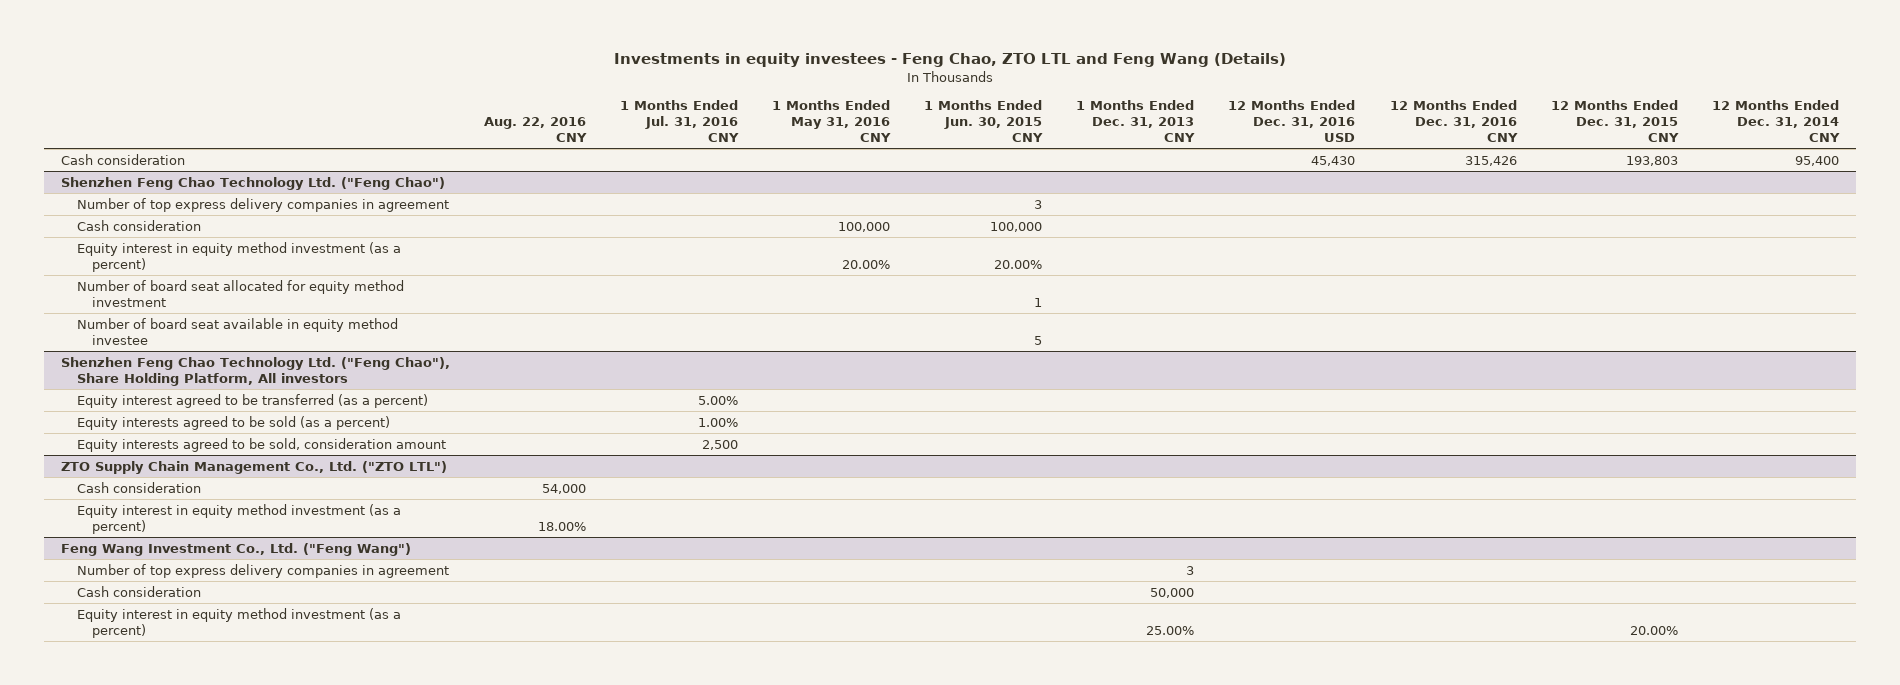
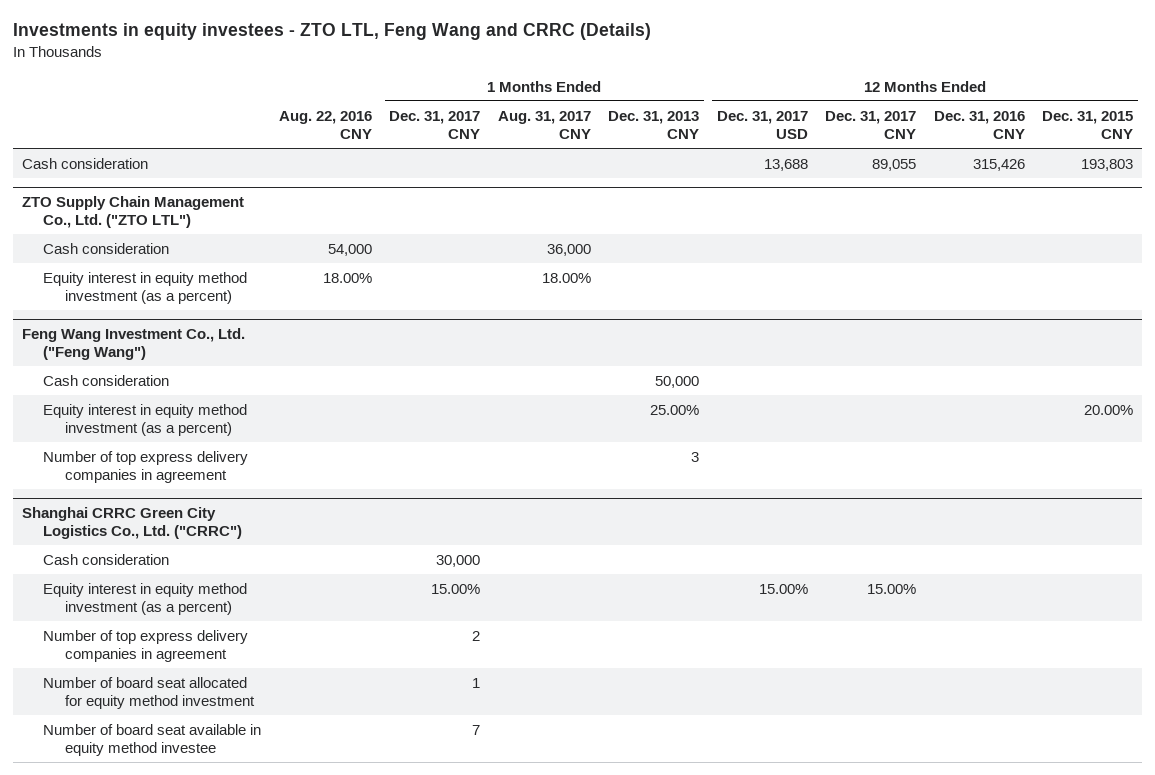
- Investments in equity investees - Feng Chao, ZTO LTL and Feng Wang (Details)
+ Investments in equity investees - ZTO LTL, Feng Wang and CRRC (Details)
- | Aug. 22, 2016 CNY | 1 Months Ended Jul. 31, 2016 CNY | 1 Months Ended May 31, 2016 CNY | 1 Months Ended Jun. 30, 2015 CNY | 1 Months Ended Dec. 31, 2013 CNY | 12 Months Ended Dec. 31, 2016 USD | 12 Months Ended Dec. 31, 2016 CNY | 12 Months Ended Dec. 31, 2015 CNY | 12 Months Ended Dec. 31, 2014 CNY
+ | Aug. 22, 2016 CNY | 1 Months Ended Dec. 31, 2017 CNY | 1 Months Ended Aug. 31, 2017 CNY | 1 Months Ended Dec. 31, 2013 CNY | 12 Months Ended Dec. 31, 2017 USD | 12 Months Ended Dec. 31, 2017 CNY | 12 Months Ended Dec. 31, 2016 CNY | 12 Months Ended Dec. 31, 2015 CNY
- Shenzhen Feng Chao Technology Ltd. ("Feng Chao")
- Number of top express delivery companies in agreement | | | | 3 | | | | |
- Cash consideration | | | 100,000 | 100,000 | | | | |
- Equity interest in equity method investment (as a percent) | | | 20.00% | 20.00% | | | | |
- Number of board seat allocated for equity method investment | | | | 1 | | | | |
- Number of board seat available in equity method investee | | | | 5 | | | | |
- Shenzhen Feng Chao Technology Ltd. ("Feng Chao"), Share Holding Platform, All investors
- Equity interest agreed to be transferred (as a percent) | | 5.00% | | | | | | |
- Equity interests agreed to be sold (as a percent) | | 1.00% | | | | | | |
- Equity interests agreed to be sold, consideration amount | | 2,500 | | | | | | |
@ Feng Wang Investment Co., Ltd. ("Feng Wang")
moved down: Number of top express delivery companies in agreement | | | | 3 | | | |
+ Shanghai CRRC Green City Logistics Co., Ltd. ("CRRC")
+ Cash consideration | | 30,000 | | | | | |
+ Equity interest in equity method investment (as a percent) | | 15.00% | | | 15.00% | 15.00% | |
+ Number of top express delivery companies in agreement | | 2 | | | | | |
+ Number of board seat allocated for equity method investment | | 1 | | | | | |
+ Number of board seat available in equity method investee | | 7 | | | | | |

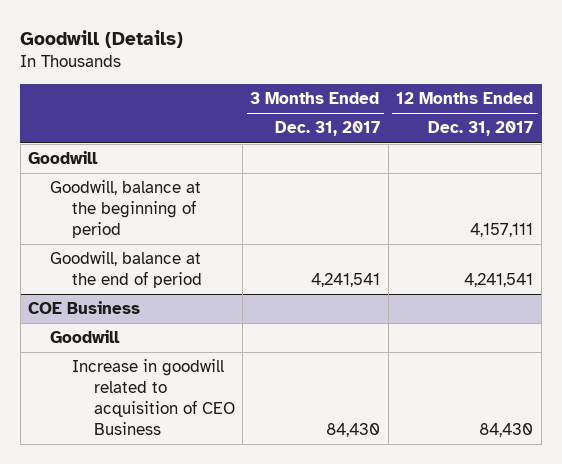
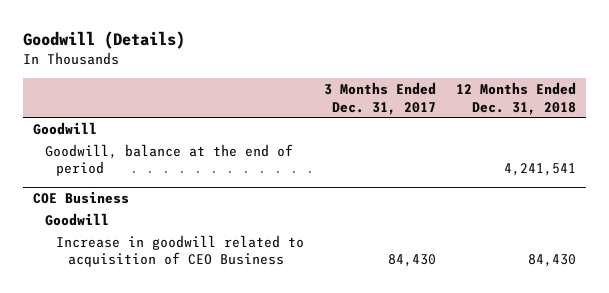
- | 3 Months Ended Dec. 31, 2017 | 12 Months Ended Dec. 31, 2017
+ | 3 Months Ended Dec. 31, 2017 | 12 Months Ended Dec. 31, 2018
- Goodwill, balance at the beginning of period | | 4,157,111
- Goodwill, balance at the end of period | 4,241,541 | 4,241,541
+ Goodwill, balance at the end of period | | 4,241,541

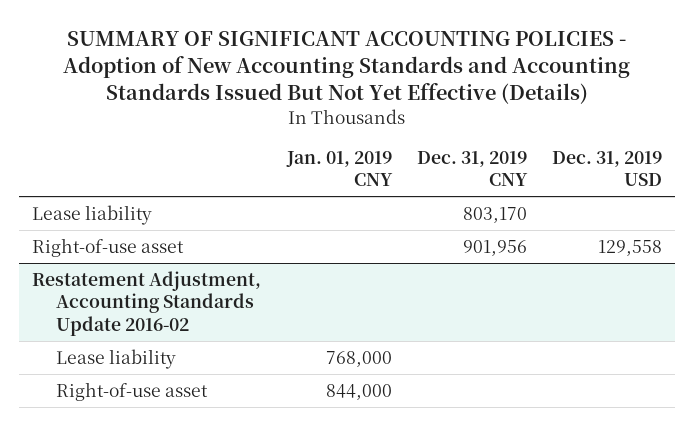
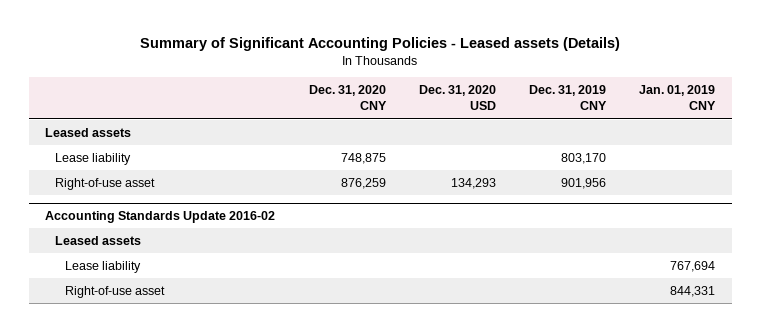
- SUMMARY OF SIGNIFICANT ACCOUNTING POLICIES - Adoption of New Accounting Standards and Accounting Standards Issued But Not Yet Effective (Details)
+ Summary of Significant Accounting Policies - Leased assets (Details)
- | Jan. 01, 2019 CNY | Dec. 31, 2019 CNY | Dec. 31, 2019 USD
+ | Dec. 31, 2020 CNY | Dec. 31, 2020 USD | Dec. 31, 2019 CNY | Jan. 01, 2019 CNY
+ Leased assets
- Restatement Adjustment, Accounting Standards Update 2016-02
- Lease liability | 768,000 | |
- Right-of-use asset | 844,000 | |
+ Accounting Standards Update 2016-02
+ Leased assets
+ Lease liability | | | | 767,694
+ Right-of-use asset | | | | 844,331

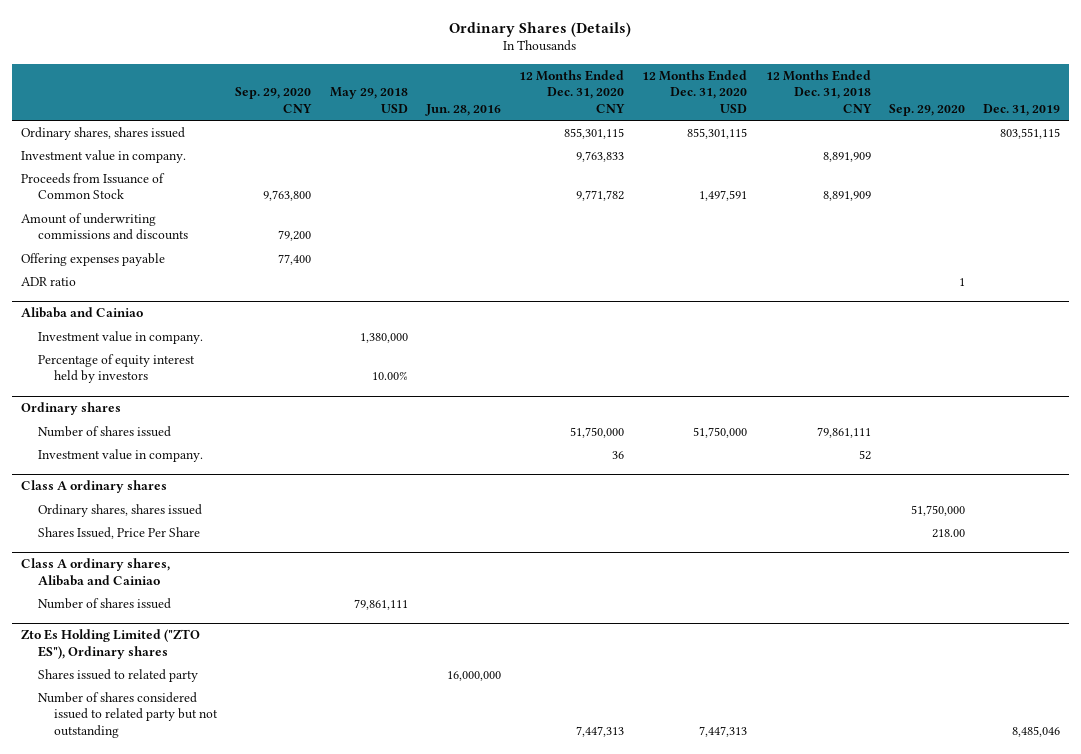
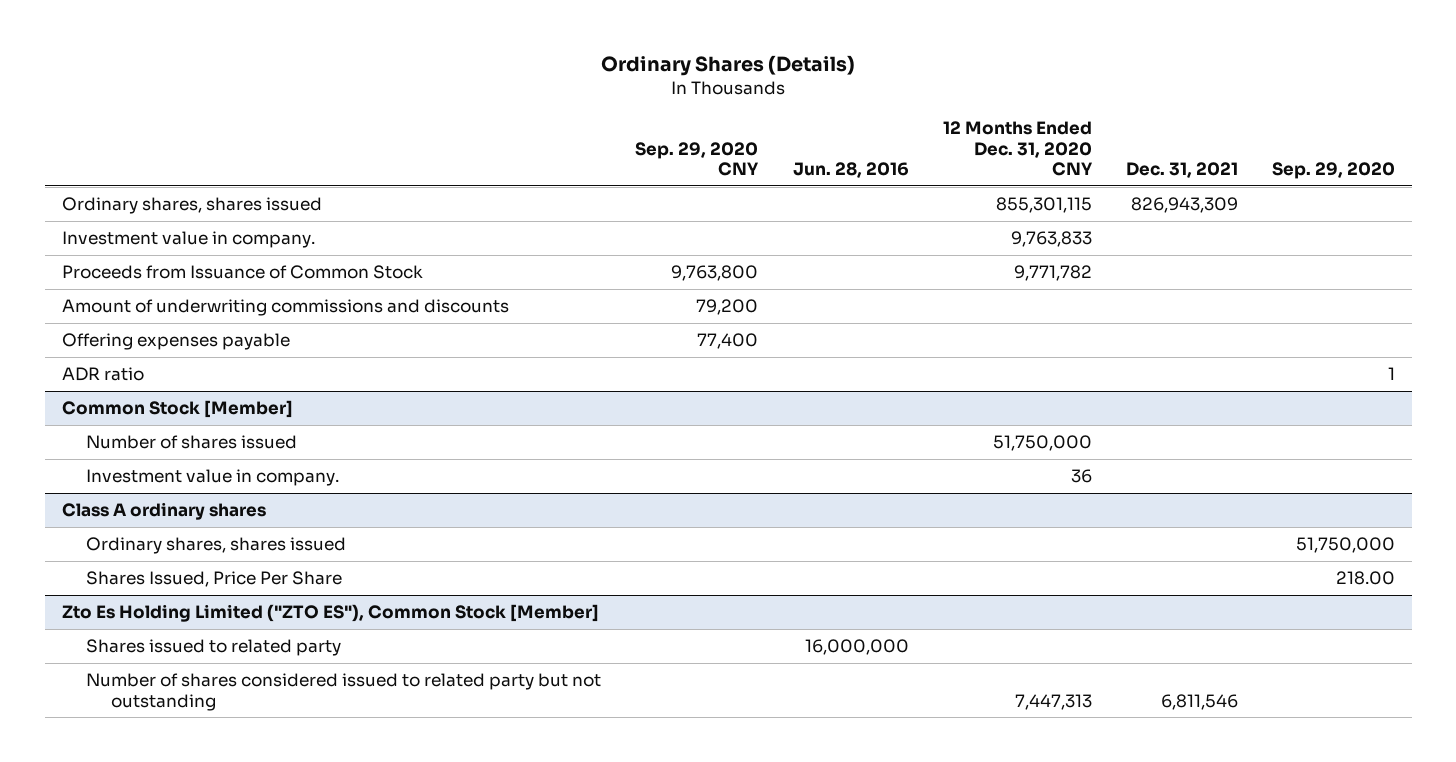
- | Sep. 29, 2020 CNY | May 29, 2018 USD | Jun. 28, 2016 | 12 Months Ended Dec. 31, 2020 CNY | 12 Months Ended Dec. 31, 2020 USD | 12 Months Ended Dec. 31, 2018 CNY | Sep. 29, 2020 | Dec. 31, 2019
+ | Sep. 29, 2020 CNY | Jun. 28, 2016 | 12 Months Ended Dec. 31, 2020 CNY | Dec. 31, 2021 | Sep. 29, 2020
- Alibaba and Cainiao
- Investment value in company. | | 1,380,000 | | | | | |
- Percentage of equity interest held by investors | | 10.00% | | | | | |
- Ordinary shares
+ Common Stock [Member]
- Class A ordinary shares, Alibaba and Cainiao
- Number of shares issued | | 79,861,111 | | | | | |
- Zto Es Holding Limited ("ZTO ES"), Ordinary shares
+ Zto Es Holding Limited ("ZTO ES"), Common Stock [Member]

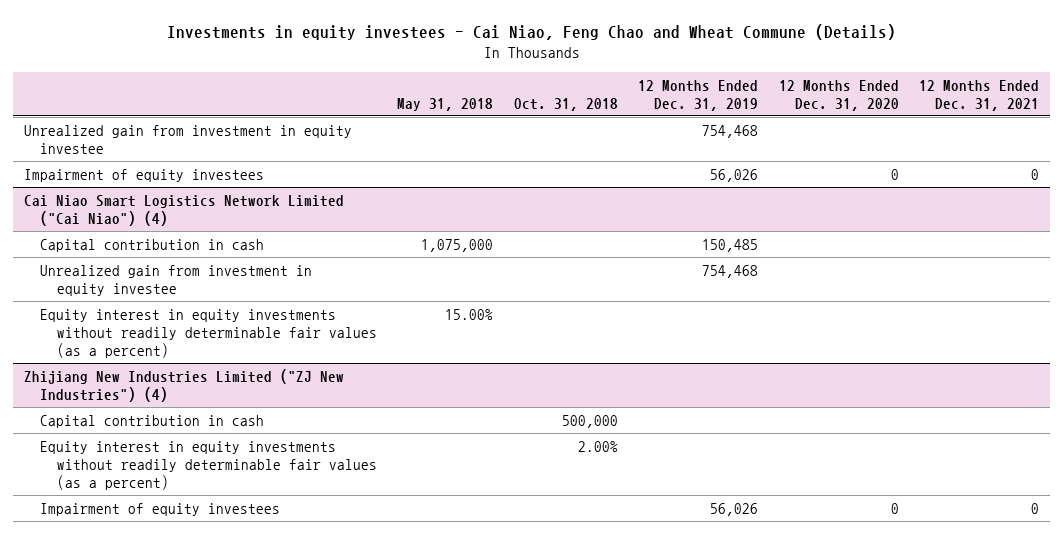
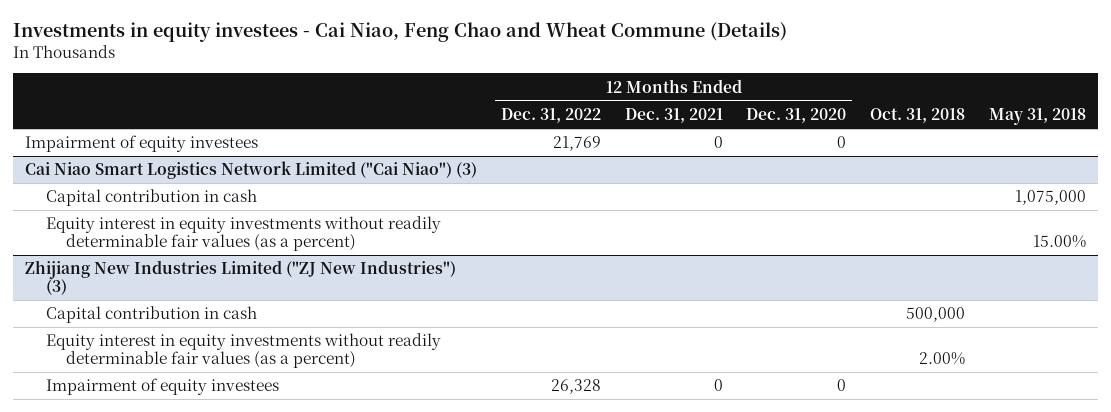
- | May 31, 2018 | Oct. 31, 2018 | 12 Months Ended Dec. 31, 2019 | 12 Months Ended Dec. 31, 2020 | 12 Months Ended Dec. 31, 2021
+ | 12 Months Ended Dec. 31, 2022 | 12 Months Ended Dec. 31, 2021 | 12 Months Ended Dec. 31, 2020 | Oct. 31, 2018 | May 31, 2018
- Unrealized gain from investment in equity investee | | | 754,468 | |
- Cai Niao Smart Logistics Network Limited ("Cai Niao") (4)
+ Cai Niao Smart Logistics Network Limited ("Cai Niao") (3)
- Unrealized gain from investment in equity investee | | | 754,468 | |
- Zhijiang New Industries Limited ("ZJ New Industries") (4)
+ Zhijiang New Industries Limited ("ZJ New Industries") (3)

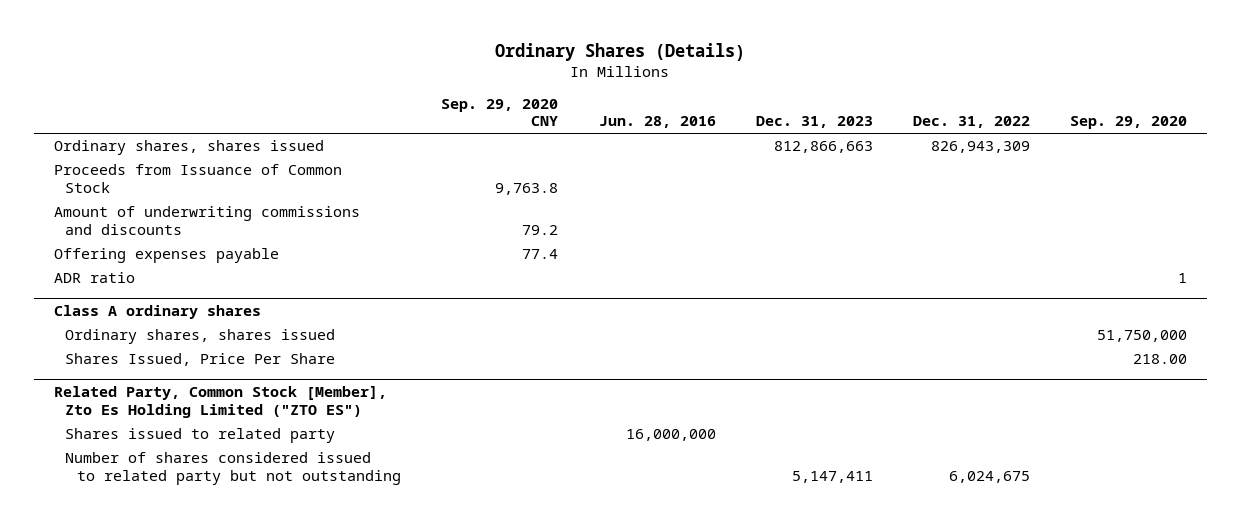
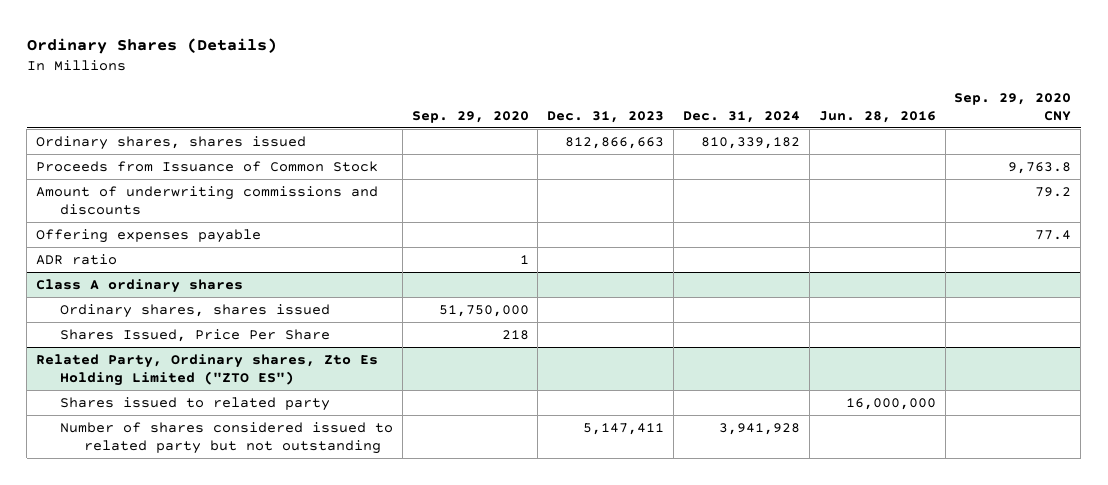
- | Sep. 29, 2020 CNY | Jun. 28, 2016 | Dec. 31, 2023 | Dec. 31, 2022 | Sep. 29, 2020
+ | Sep. 29, 2020 | Dec. 31, 2023 | Dec. 31, 2024 | Jun. 28, 2016 | Sep. 29, 2020 CNY
@ Class A ordinary shares
- Shares Issued, Price Per Share | | | | | 218.00
- Related Party, Common Stock [Member], Zto Es Holding Limited ("ZTO ES")
@ Class A ordinary shares
+ Shares Issued, Price Per Share | 218 | | | |
+ Related Party, Ordinary shares, Zto Es Holding Limited ("ZTO ES")

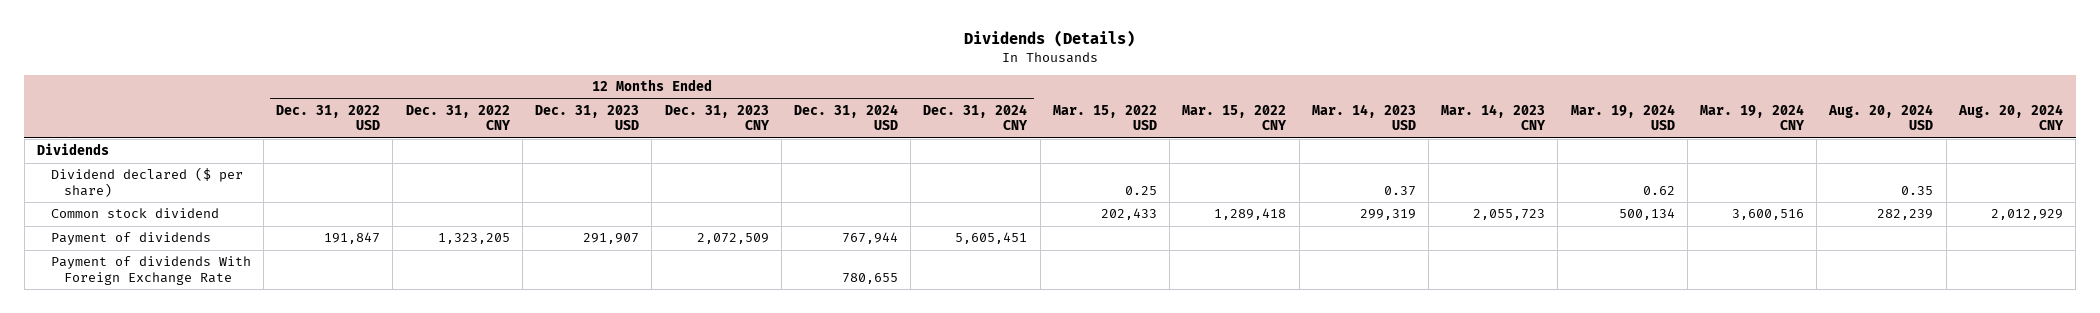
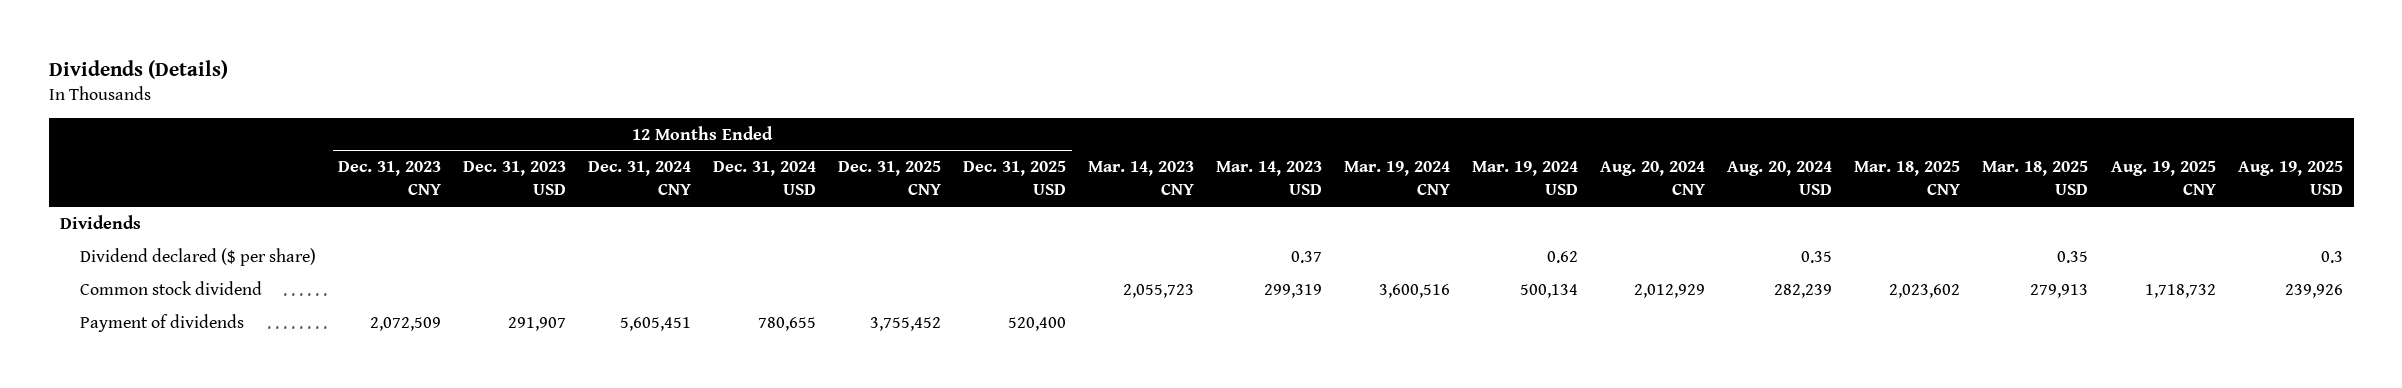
- | 12 Months Ended Dec. 31, 2022 USD | 12 Months Ended Dec. 31, 2022 CNY | 12 Months Ended Dec. 31, 2023 USD | 12 Months Ended Dec. 31, 2023 CNY | 12 Months Ended Dec. 31, 2024 USD | 12 Months Ended Dec. 31, 2024 CNY | Mar. 15, 2022 USD | Mar. 15, 2022 CNY | Mar. 14, 2023 USD | Mar. 14, 2023 CNY | Mar. 19, 2024 USD | Mar. 19, 2024 CNY | Aug. 20, 2024 USD | Aug. 20, 2024 CNY
+ | 12 Months Ended Dec. 31, 2023 CNY | 12 Months Ended Dec. 31, 2023 USD | 12 Months Ended Dec. 31, 2024 CNY | 12 Months Ended Dec. 31, 2024 USD | 12 Months Ended Dec. 31, 2025 CNY | 12 Months Ended Dec. 31, 2025 USD | Mar. 14, 2023 CNY | Mar. 14, 2023 USD | Mar. 19, 2024 CNY | Mar. 19, 2024 USD | Aug. 20, 2024 CNY | Aug. 20, 2024 USD | Mar. 18, 2025 CNY | Mar. 18, 2025 USD | Aug. 19, 2025 CNY | Aug. 19, 2025 USD
- Payment of dividends | 191,847 | 1,323,205 | 291,907 | 2,072,509 | 767,944 | 5,605,451 | | | | | | | |
- Payment of dividends With Foreign Exchange Rate | | | | | 780,655 | | | | | | | | |
+ Payment of dividends | 2,072,509 | 291,907 | 5,605,451 | 780,655 | 3,755,452 | 520,400 | | | | | | | | | |

